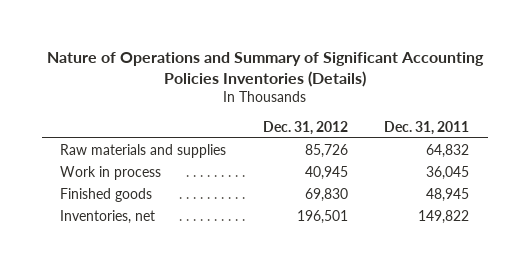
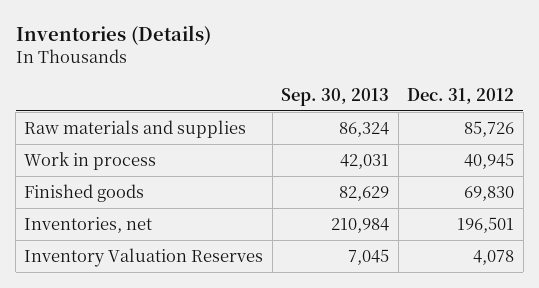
- Nature of Operations and Summary of Significant Accounting Policies Inventories (Details)
+ Inventories (Details)
- | Dec. 31, 2012 | Dec. 31, 2011
+ | Sep. 30, 2013 | Dec. 31, 2012
+ Inventory Valuation Reserves | 7,045 | 4,078

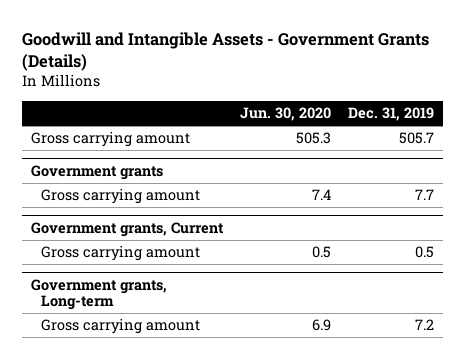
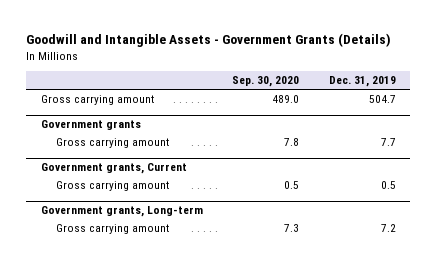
- | Jun. 30, 2020 | Dec. 31, 2019
+ | Sep. 30, 2020 | Dec. 31, 2019
- Gross carrying amount | 505.3 | 505.7
+ Gross carrying amount | 489.0 | 504.7

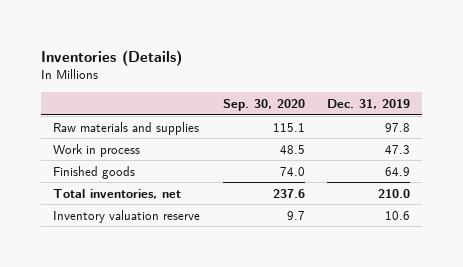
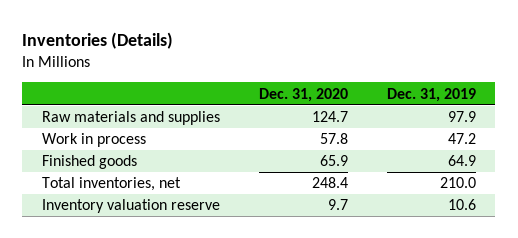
- | Sep. 30, 2020 | Dec. 31, 2019
+ | Dec. 31, 2020 | Dec. 31, 2019
- Raw materials and supplies | 115.1 | 97.8
- Work in process | 48.5 | 47.3
+ Raw materials and supplies | 124.7 | 97.9
+ Work in process | 57.8 | 47.2

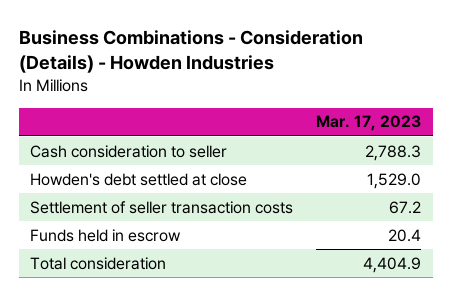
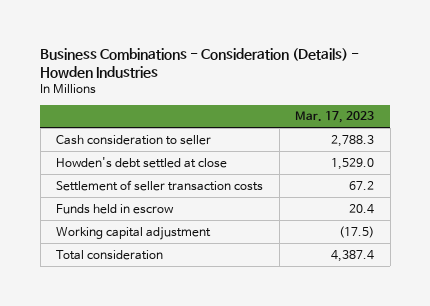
- Total consideration | 4,404.9
+ Working capital adjustment | (17.5)
+ Total consideration | 4,387.4

